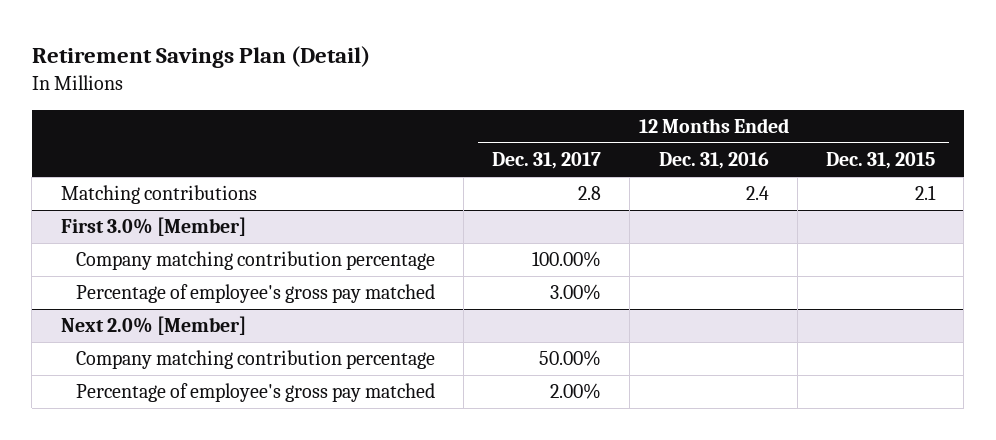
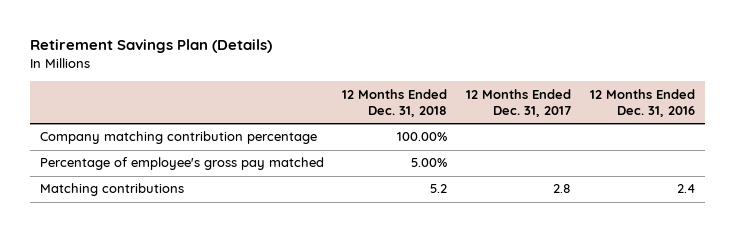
- Retirement Savings Plan (Detail)
+ Retirement Savings Plan (Details)
- | 12 Months Ended Dec. 31, 2017 | 12 Months Ended Dec. 31, 2016 | 12 Months Ended Dec. 31, 2015
+ | 12 Months Ended Dec. 31, 2018 | 12 Months Ended Dec. 31, 2017 | 12 Months Ended Dec. 31, 2016
+ Company matching contribution percentage | 100.00% | |
+ Percentage of employee's gross pay matched | 5.00% | |
- First 3.0% [Member]
- Company matching contribution percentage | 100.00% | |
- Percentage of employee's gross pay matched | 3.00% | |
- Next 2.0% [Member]
- Company matching contribution percentage | 50.00% | |
- Percentage of employee's gross pay matched | 2.00% | |

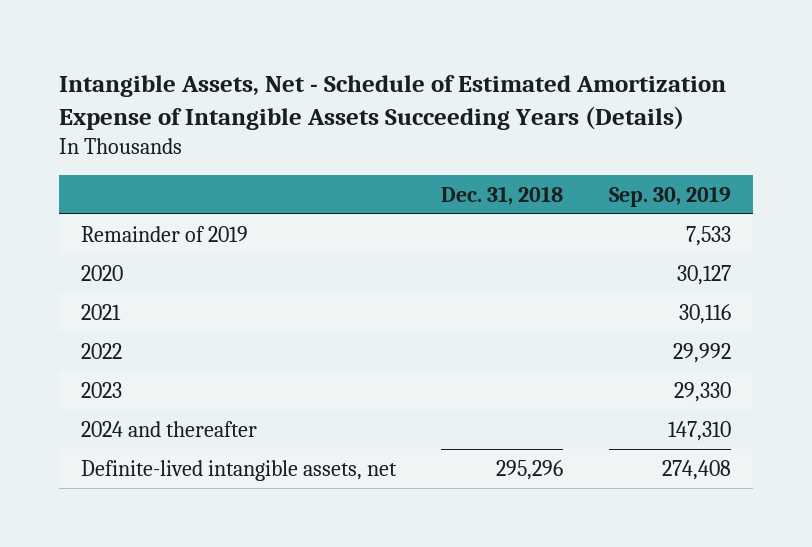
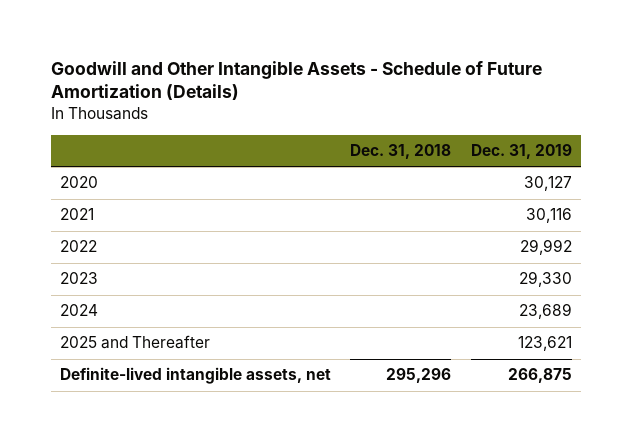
- Intangible Assets, Net - Schedule of Estimated Amortization Expense of Intangible Assets Succeeding Years (Details)
+ Goodwill and Other Intangible Assets - Schedule of Future Amortization (Details)
- | Dec. 31, 2018 | Sep. 30, 2019
+ | Dec. 31, 2018 | Dec. 31, 2019
- Remainder of 2019 | | 7,533
- 2024 and thereafter | | 147,310
+ 2024 | | 23,689
+ 2025 and Thereafter | | 123,621

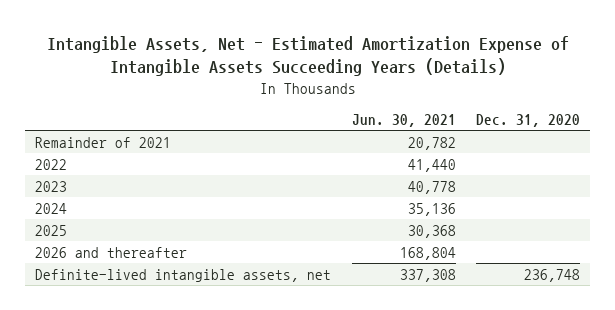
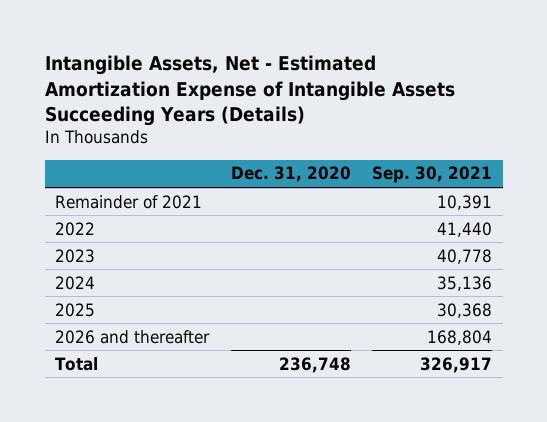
- | Jun. 30, 2021 | Dec. 31, 2020
+ | Dec. 31, 2020 | Sep. 30, 2021
- Definite-lived intangible assets, net | 337,308 | 236,748
+ Total | 236,748 | 326,917

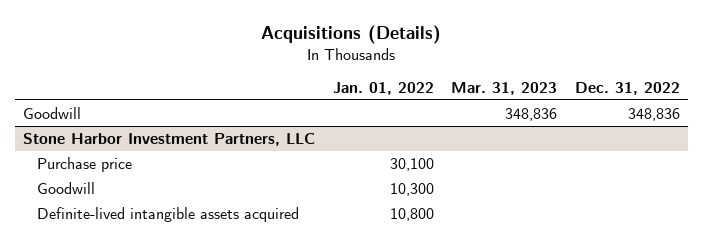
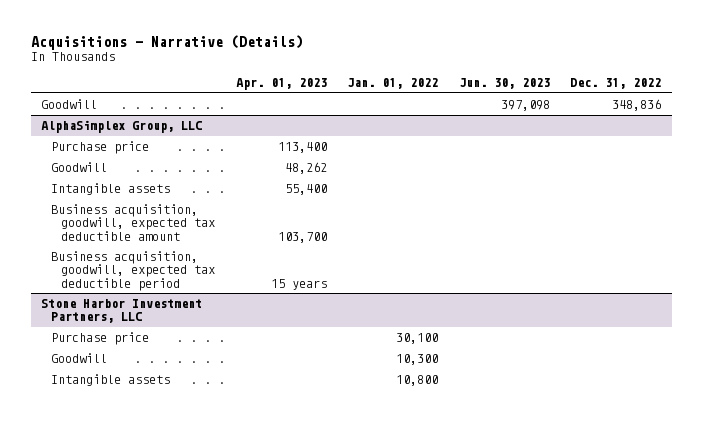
- Acquisitions (Details)
+ Acquisitions - Narrative (Details)
- | Jan. 01, 2022 | Mar. 31, 2023 | Dec. 31, 2022
+ | Apr. 01, 2023 | Jan. 01, 2022 | Jun. 30, 2023 | Dec. 31, 2022
+ AlphaSimplex Group, LLC
+ Purchase price | 113,400 | | |
+ Goodwill | 48,262 | | |
+ Intangible assets | 55,400 | | |
+ Business acquisition, goodwill, expected tax deductible amount | 103,700 | | |
+ Business acquisition, goodwill, expected tax deductible period | 15 years | | |
@ Stone Harbor Investment Partners, LLC
- Definite-lived intangible assets acquired | 10,800 | |
+ Intangible assets | | 10,800 | |

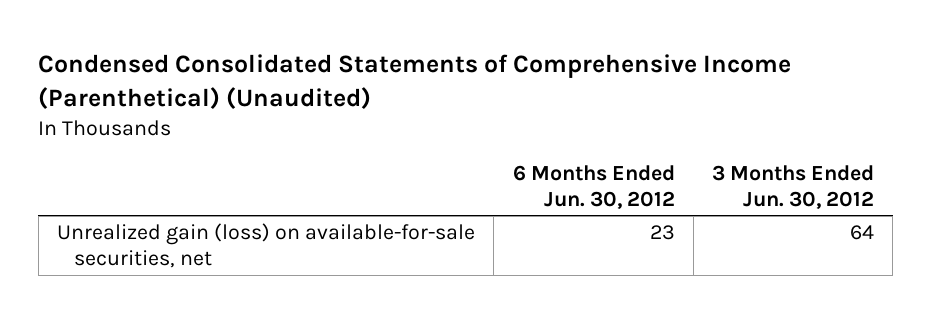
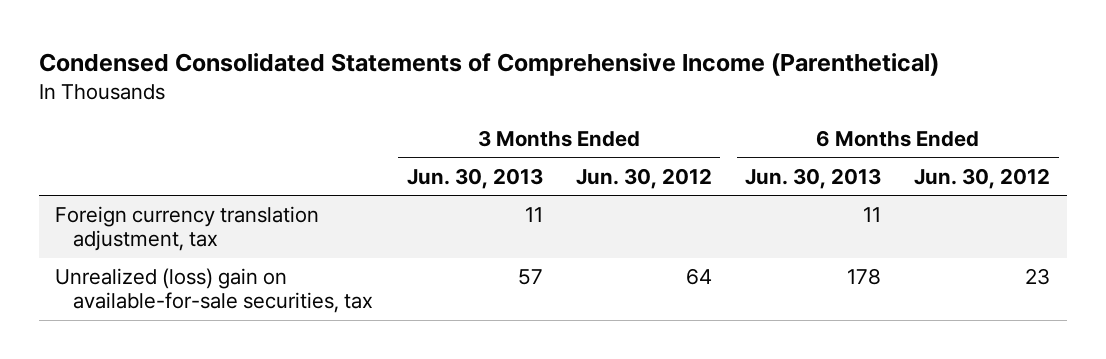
- Condensed Consolidated Statements of Comprehensive Income (Parenthetical) (Unaudited)
+ Condensed Consolidated Statements of Comprehensive Income (Parenthetical)
- | 6 Months Ended Jun. 30, 2012 | 3 Months Ended Jun. 30, 2012
+ | 3 Months Ended Jun. 30, 2013 | 3 Months Ended Jun. 30, 2012 | 6 Months Ended Jun. 30, 2013 | 6 Months Ended Jun. 30, 2012
- Unrealized gain (loss) on available-for-sale securities, net | 23 | 64
+ Foreign currency translation adjustment, tax | 11 | | 11 |
+ Unrealized (loss) gain on available-for-sale securities, tax | 57 | 64 | 178 | 23

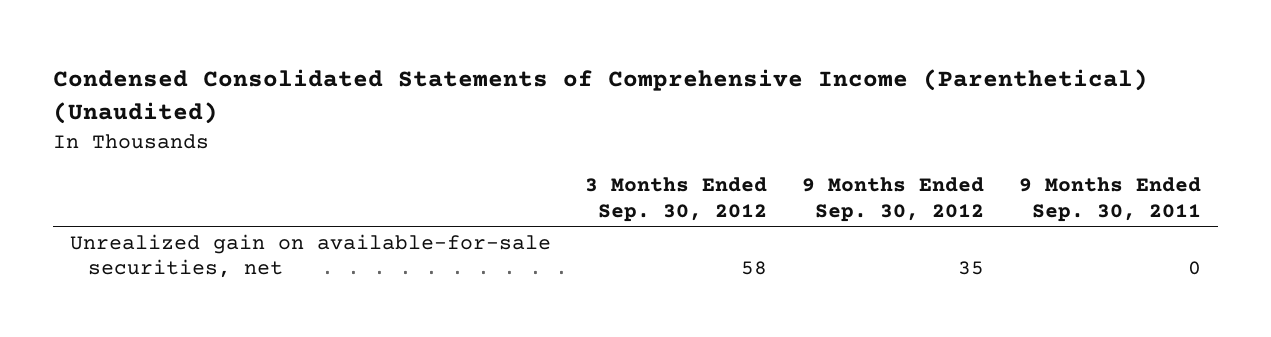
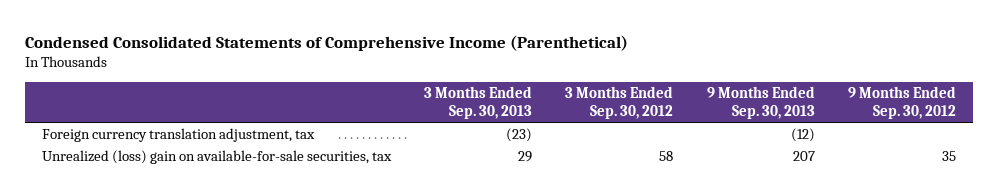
- Condensed Consolidated Statements of Comprehensive Income (Parenthetical) (Unaudited)
+ Condensed Consolidated Statements of Comprehensive Income (Parenthetical)
- | 3 Months Ended Sep. 30, 2012 | 9 Months Ended Sep. 30, 2012 | 9 Months Ended Sep. 30, 2011
+ | 3 Months Ended Sep. 30, 2013 | 3 Months Ended Sep. 30, 2012 | 9 Months Ended Sep. 30, 2013 | 9 Months Ended Sep. 30, 2012
- Unrealized gain on available-for-sale securities, net | 58 | 35 | 0
+ Foreign currency translation adjustment, tax | (23) | | (12) |
+ Unrealized (loss) gain on available-for-sale securities, tax | 29 | 58 | 207 | 35

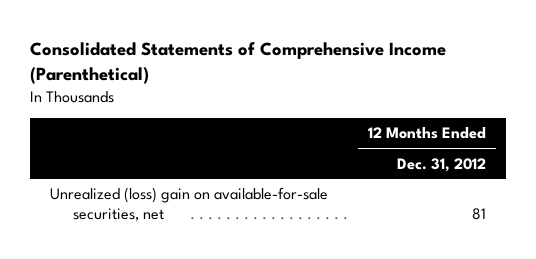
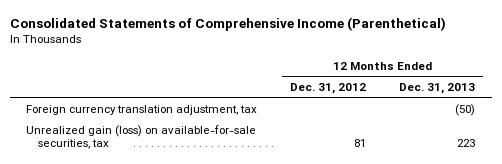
- | 12 Months Ended Dec. 31, 2012
+ | 12 Months Ended Dec. 31, 2012 | 12 Months Ended Dec. 31, 2013
- Unrealized (loss) gain on available-for-sale securities, net | 81
+ Foreign currency translation adjustment, tax | | (50)
+ Unrealized gain (loss) on available-for-sale securities, tax | 81 | 223

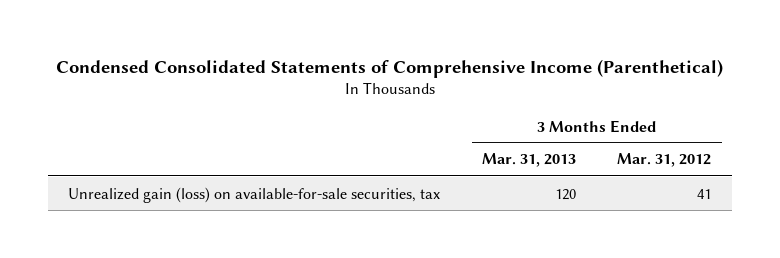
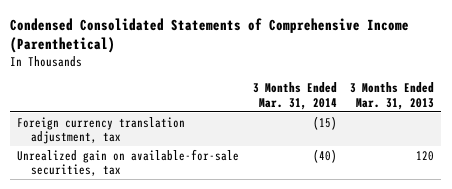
- | 3 Months Ended Mar. 31, 2013 | 3 Months Ended Mar. 31, 2012
+ | 3 Months Ended Mar. 31, 2014 | 3 Months Ended Mar. 31, 2013
- Unrealized gain (loss) on available-for-sale securities, tax | 120 | 41
+ Foreign currency translation adjustment, tax | (15) |
+ Unrealized gain on available-for-sale securities, tax | (40) | 120

